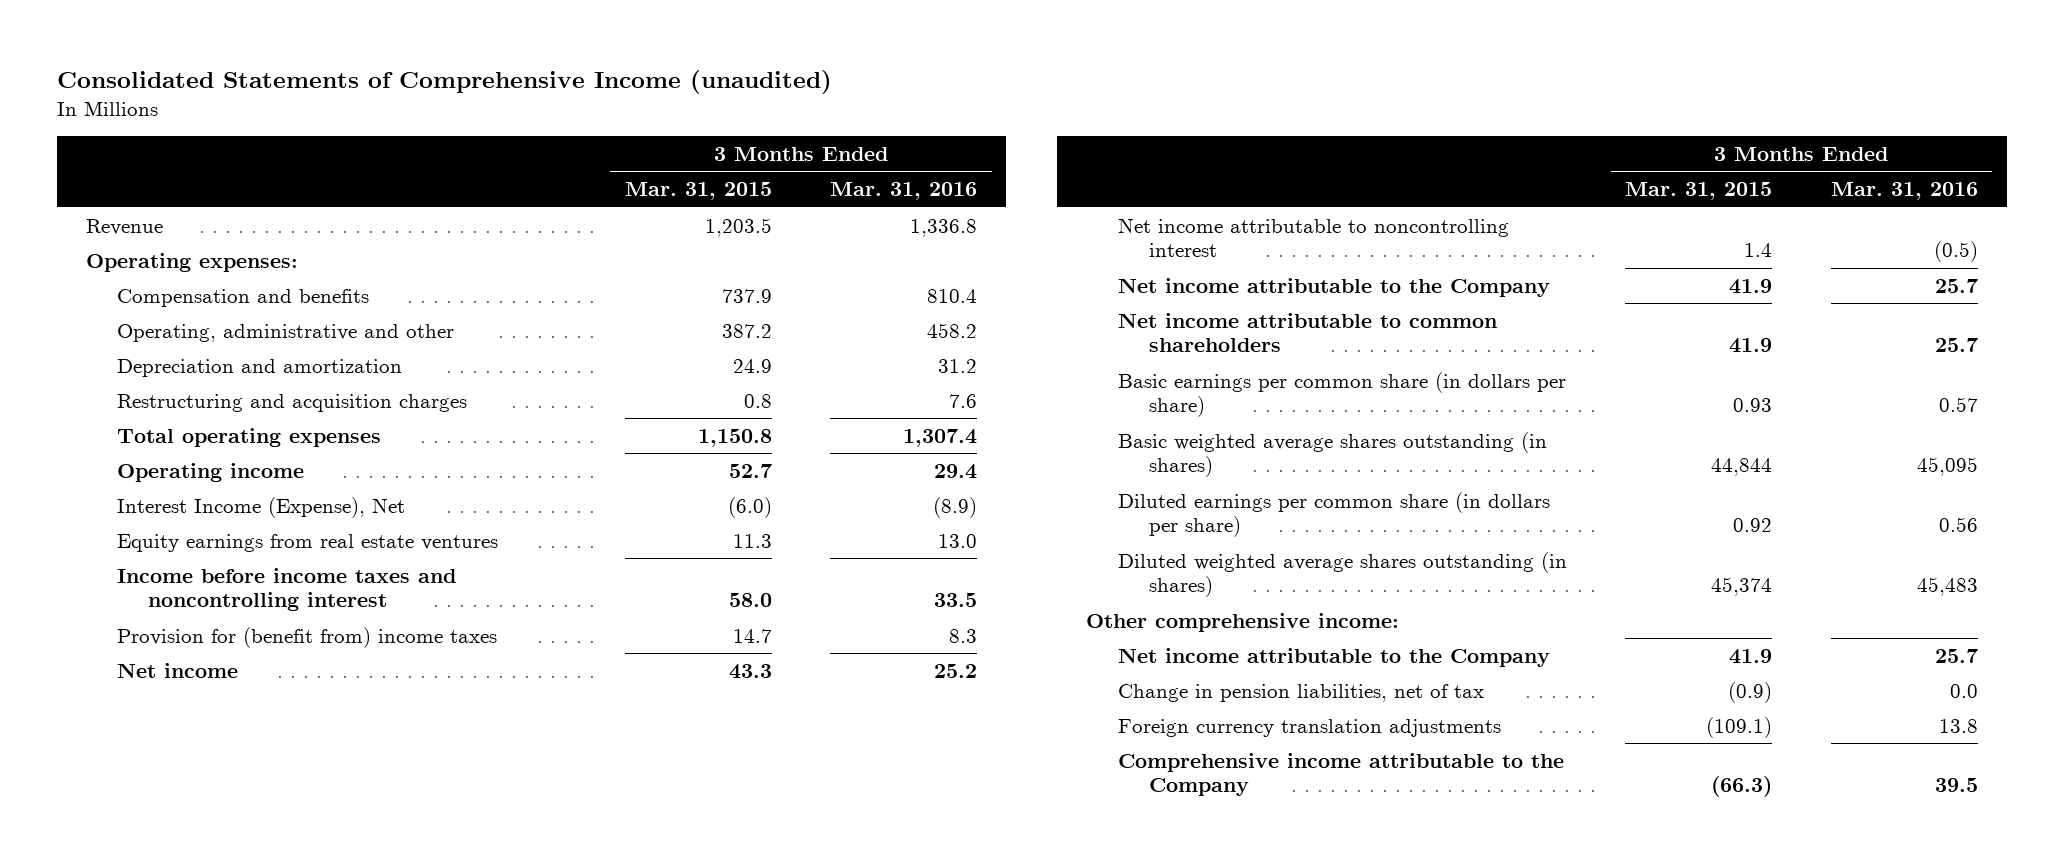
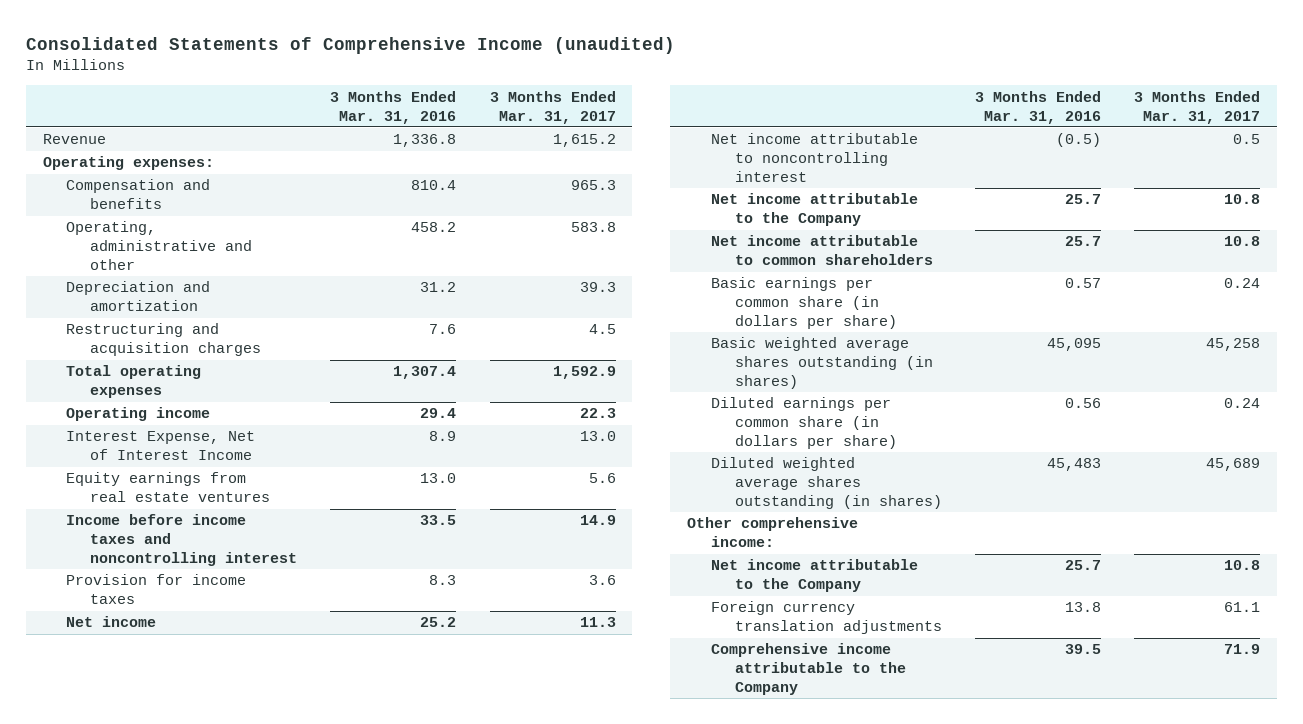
- | 3 Months Ended Mar. 31, 2015 | 3 Months Ended Mar. 31, 2016
+ | 3 Months Ended Mar. 31, 2016 | 3 Months Ended Mar. 31, 2017
- Interest Income (Expense), Net | (6.0) | (8.9)
+ Interest Expense, Net of Interest Income | 8.9 | 13.0
- Provision for (benefit from) income taxes | 14.7 | 8.3
+ Provision for income taxes | 8.3 | 3.6
- Change in pension liabilities, net of tax | (0.9) | 0.0

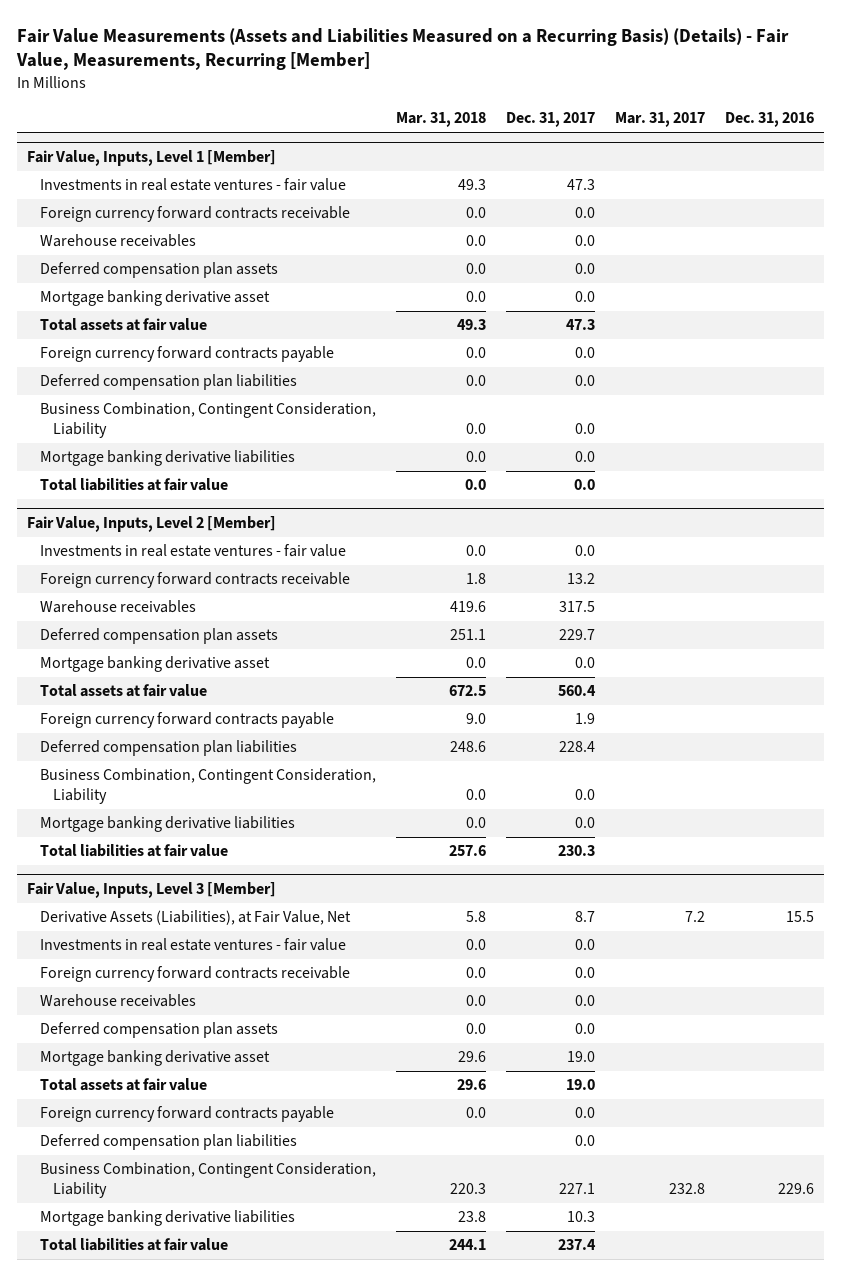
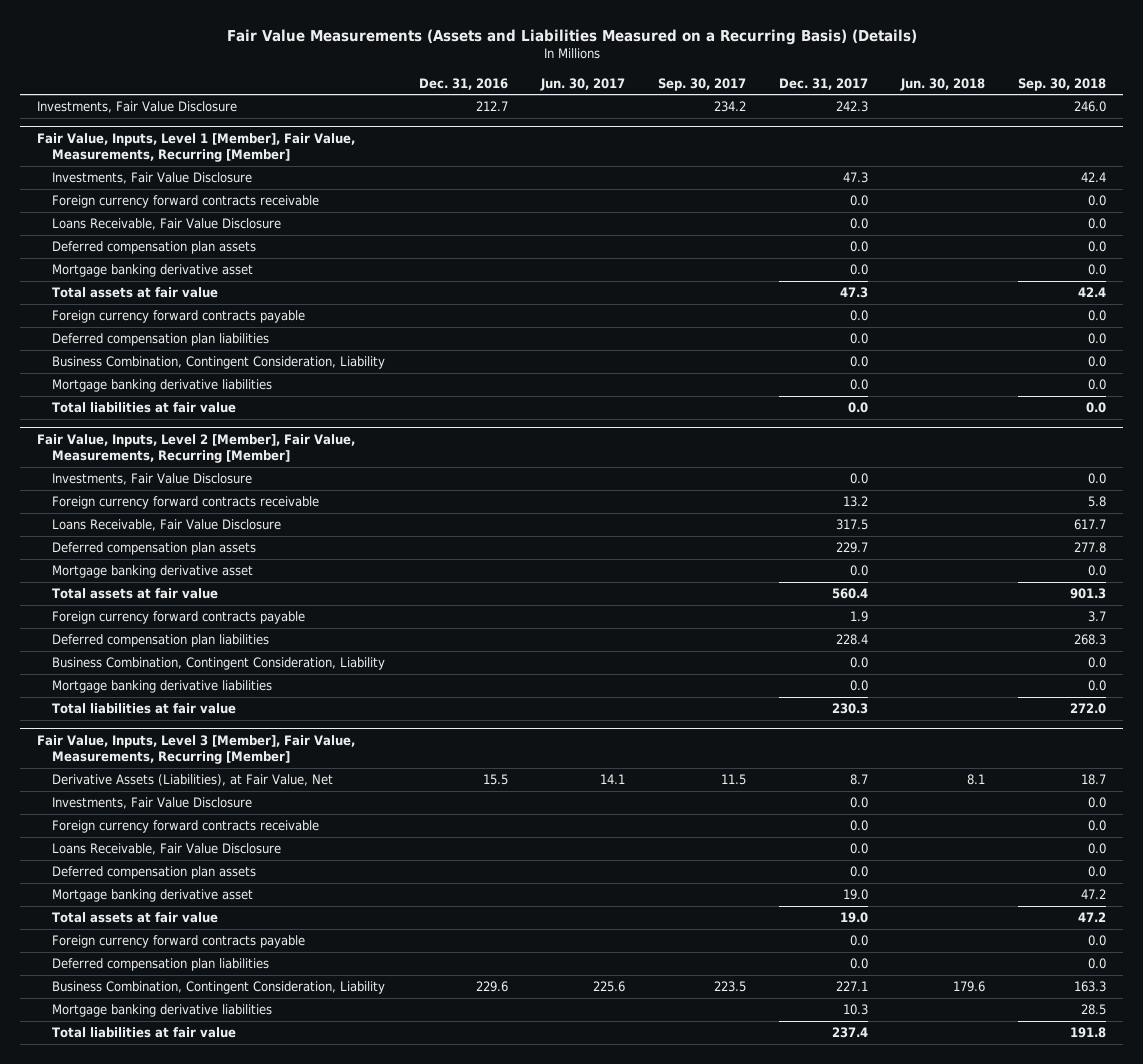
- Fair Value Measurements (Assets and Liabilities Measured on a Recurring Basis) (Details) - Fair Value, Measurements, Recurring [Member]
+ Fair Value Measurements (Assets and Liabilities Measured on a Recurring Basis) (Details)
- | Mar. 31, 2018 | Dec. 31, 2017 | Mar. 31, 2017 | Dec. 31, 2016
+ | Dec. 31, 2016 | Jun. 30, 2017 | Sep. 30, 2017 | Dec. 31, 2017 | Jun. 30, 2018 | Sep. 30, 2018
- Fair Value, Inputs, Level 1 [Member]
- Investments in real estate ventures - fair value | 49.3 | 47.3 | |
+ Investments, Fair Value Disclosure | 212.7 | | 234.2 | 242.3 | | 246.0
+ Fair Value, Inputs, Level 1 [Member], Fair Value, Measurements, Recurring [Member]
+ Investments, Fair Value Disclosure | | | | 47.3 | | 42.4
- Warehouse receivables | 0.0 | 0.0 | |
+ Loans Receivable, Fair Value Disclosure | | | | 0.0 | | 0.0
- Fair Value, Inputs, Level 2 [Member]
- Investments in real estate ventures - fair value | 0.0 | 0.0 | |
+ Fair Value, Inputs, Level 2 [Member], Fair Value, Measurements, Recurring [Member]
+ Investments, Fair Value Disclosure | | | | 0.0 | | 0.0
- Warehouse receivables | 419.6 | 317.5 | |
+ Loans Receivable, Fair Value Disclosure | | | | 317.5 | | 617.7
- Fair Value, Inputs, Level 3 [Member]
+ Fair Value, Inputs, Level 3 [Member], Fair Value, Measurements, Recurring [Member]
- Investments in real estate ventures - fair value | 0.0 | 0.0 | |
+ Investments, Fair Value Disclosure | | | | 0.0 | | 0.0
- Warehouse receivables | 0.0 | 0.0 | |
+ Loans Receivable, Fair Value Disclosure | | | | 0.0 | | 0.0

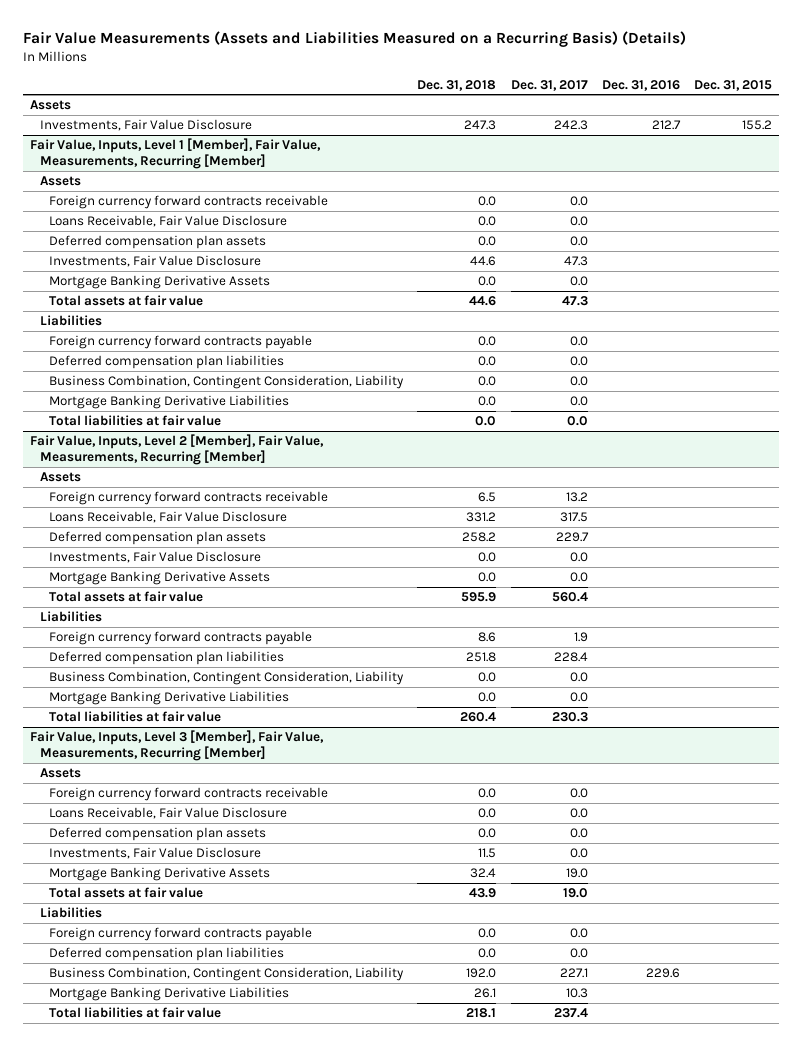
- | Dec. 31, 2016 | Jun. 30, 2017 | Sep. 30, 2017 | Dec. 31, 2017 | Jun. 30, 2018 | Sep. 30, 2018
+ | Dec. 31, 2018 | Dec. 31, 2017 | Dec. 31, 2016 | Dec. 31, 2015
+ Assets
@ Fair Value, Inputs, Level 1 [Member], Fair Value, Measurements, Recurring [Member]
+ Assets
- Mortgage banking derivative asset | | | | 0.0 | | 0.0
moved down: Investments, Fair Value Disclosure | 44.6 | 47.3 | |
+ Mortgage Banking Derivative Assets | 0.0 | 0.0 | |
+ Liabilities
- Mortgage banking derivative liabilities | | | | 0.0 | | 0.0
+ Mortgage Banking Derivative Liabilities | 0.0 | 0.0 | |
@ Fair Value, Inputs, Level 2 [Member], Fair Value, Measurements, Recurring [Member]
+ Assets
- Mortgage banking derivative asset | | | | 0.0 | | 0.0
moved down: Investments, Fair Value Disclosure | 0.0 | 0.0 | |
+ Mortgage Banking Derivative Assets | 0.0 | 0.0 | |
+ Liabilities
- Mortgage banking derivative liabilities | | | | 0.0 | | 0.0
+ Mortgage Banking Derivative Liabilities | 0.0 | 0.0 | |
@ Fair Value, Inputs, Level 3 [Member], Fair Value, Measurements, Recurring [Member]
- Derivative Assets (Liabilities), at Fair Value, Net | 15.5 | 14.1 | 11.5 | 8.7 | 8.1 | 18.7
+ Assets
- Mortgage banking derivative asset | | | | 19.0 | | 47.2
moved down: Investments, Fair Value Disclosure | 11.5 | 0.0 | |
+ Mortgage Banking Derivative Assets | 32.4 | 19.0 | |
+ Liabilities
- Mortgage banking derivative liabilities | | | | 10.3 | | 28.5
+ Mortgage Banking Derivative Liabilities | 26.1 | 10.3 | |

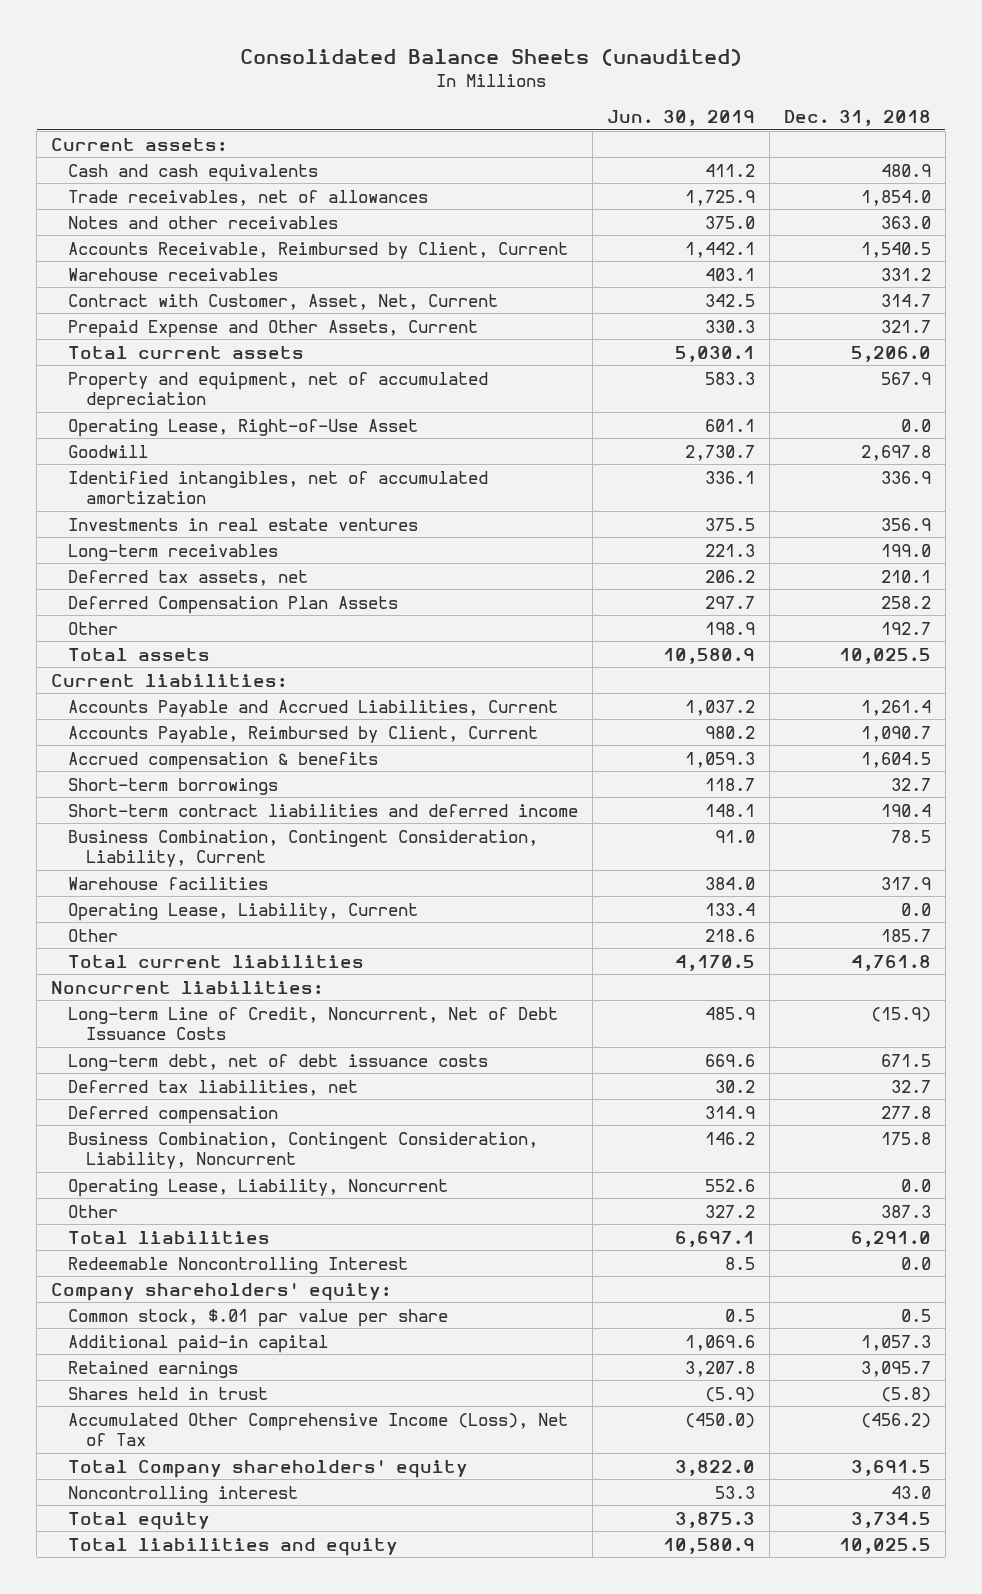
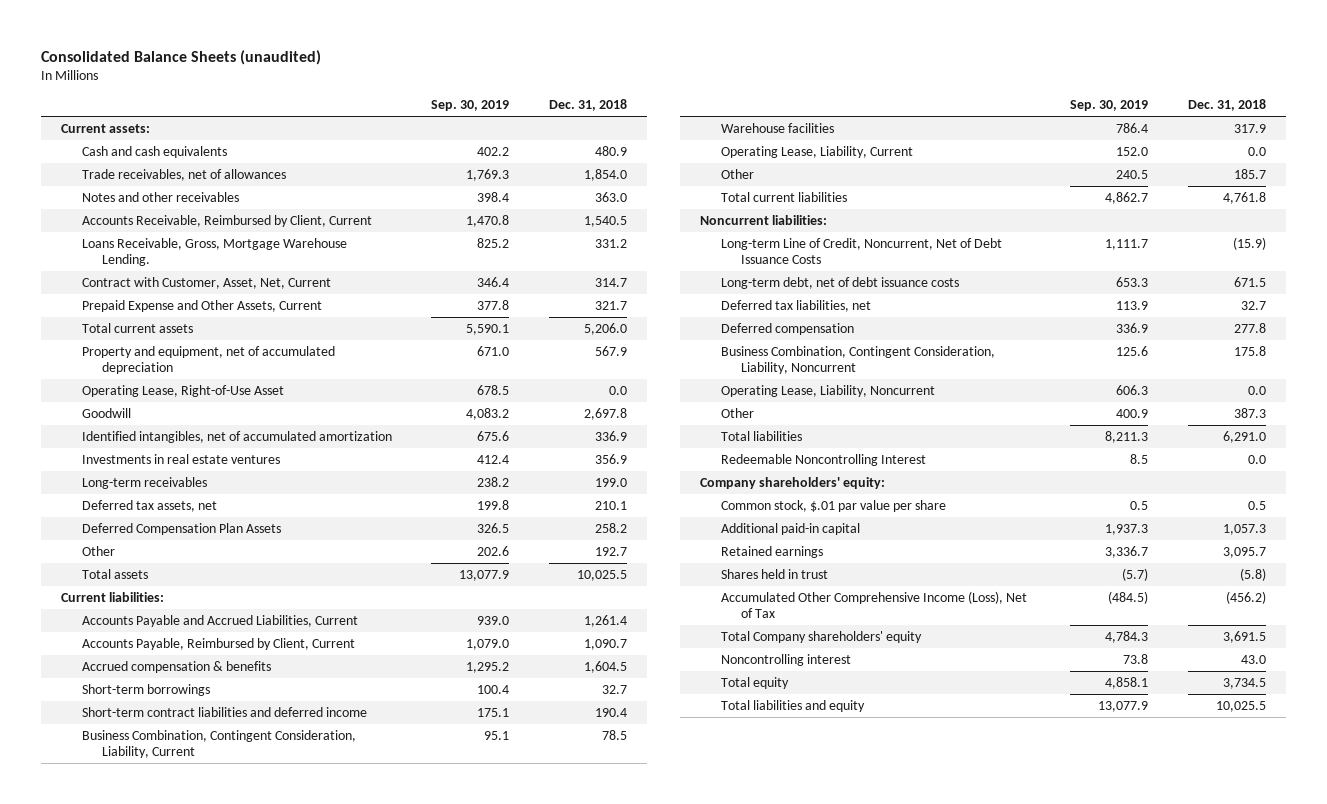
- | Jun. 30, 2019 | Dec. 31, 2018
+ | Sep. 30, 2019 | Dec. 31, 2018
- Warehouse receivables | 403.1 | 331.2
+ Loans Receivable, Gross, Mortgage Warehouse Lending. | 825.2 | 331.2

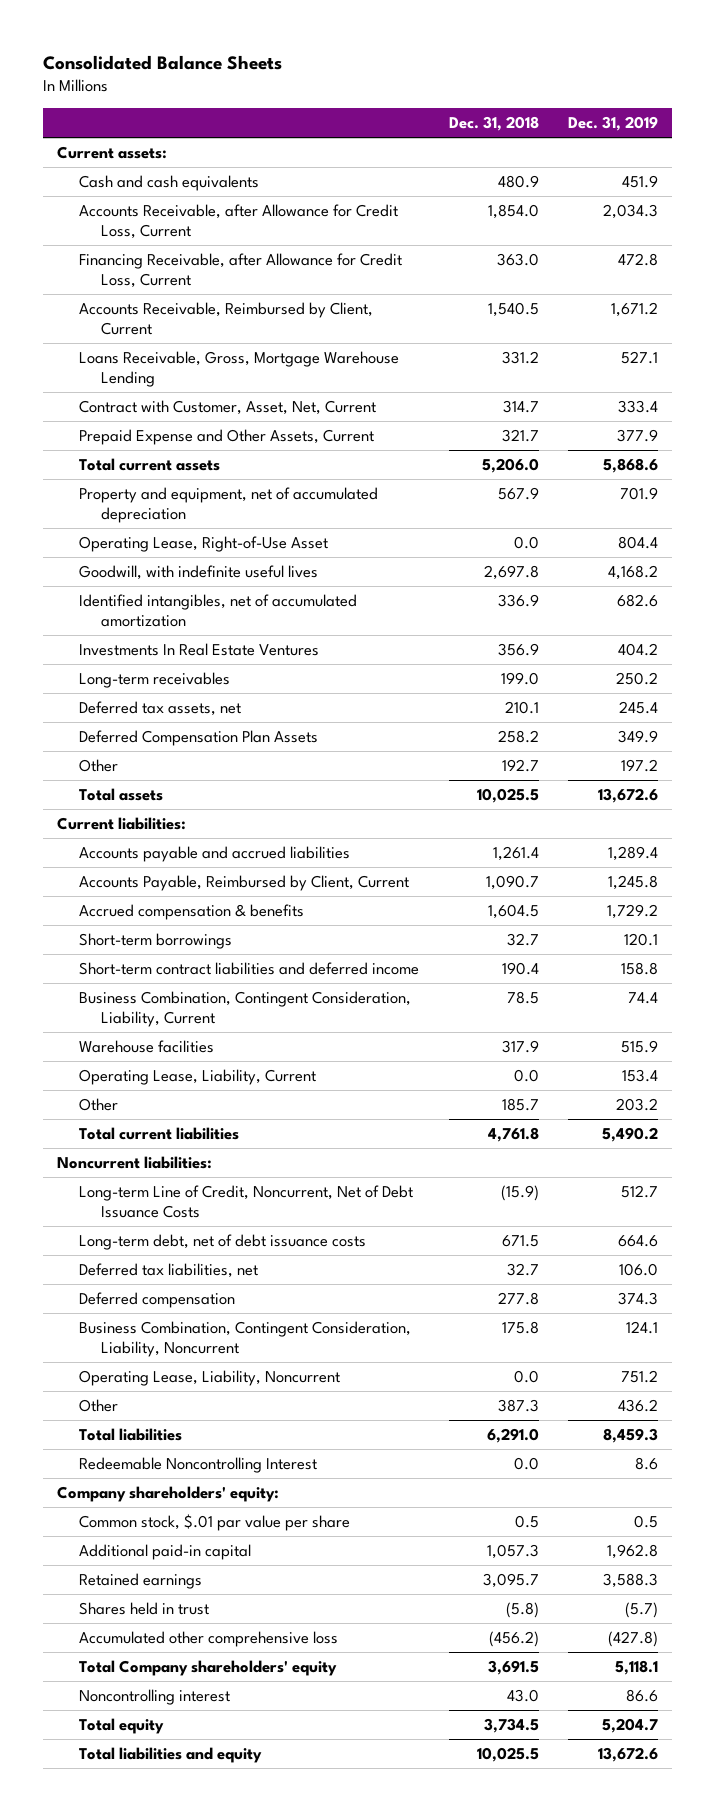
- Consolidated Balance Sheets (unaudited)
+ Consolidated Balance Sheets
- | Sep. 30, 2019 | Dec. 31, 2018
+ | Dec. 31, 2018 | Dec. 31, 2019
- Trade receivables, net of allowances | 1,769.3 | 1,854.0
- Notes and other receivables | 398.4 | 363.0
+ Accounts Receivable, after Allowance for Credit Loss, Current | 1,854.0 | 2,034.3
+ Financing Receivable, after Allowance for Credit Loss, Current | 363.0 | 472.8
- Loans Receivable, Gross, Mortgage Warehouse Lending. | 825.2 | 331.2
+ Loans Receivable, Gross, Mortgage Warehouse Lending | 331.2 | 527.1
- Goodwill | 4,083.2 | 2,697.8
+ Goodwill, with indefinite useful lives | 2,697.8 | 4,168.2
- Investments in real estate ventures | 412.4 | 356.9
+ Investments In Real Estate Ventures | 356.9 | 404.2
- Accounts Payable and Accrued Liabilities, Current | 939.0 | 1,261.4
+ Accounts payable and accrued liabilities | 1,261.4 | 1,289.4
- Accumulated Other Comprehensive Income (Loss), Net of Tax | (484.5) | (456.2)
+ Accumulated other comprehensive loss | (456.2) | (427.8)

